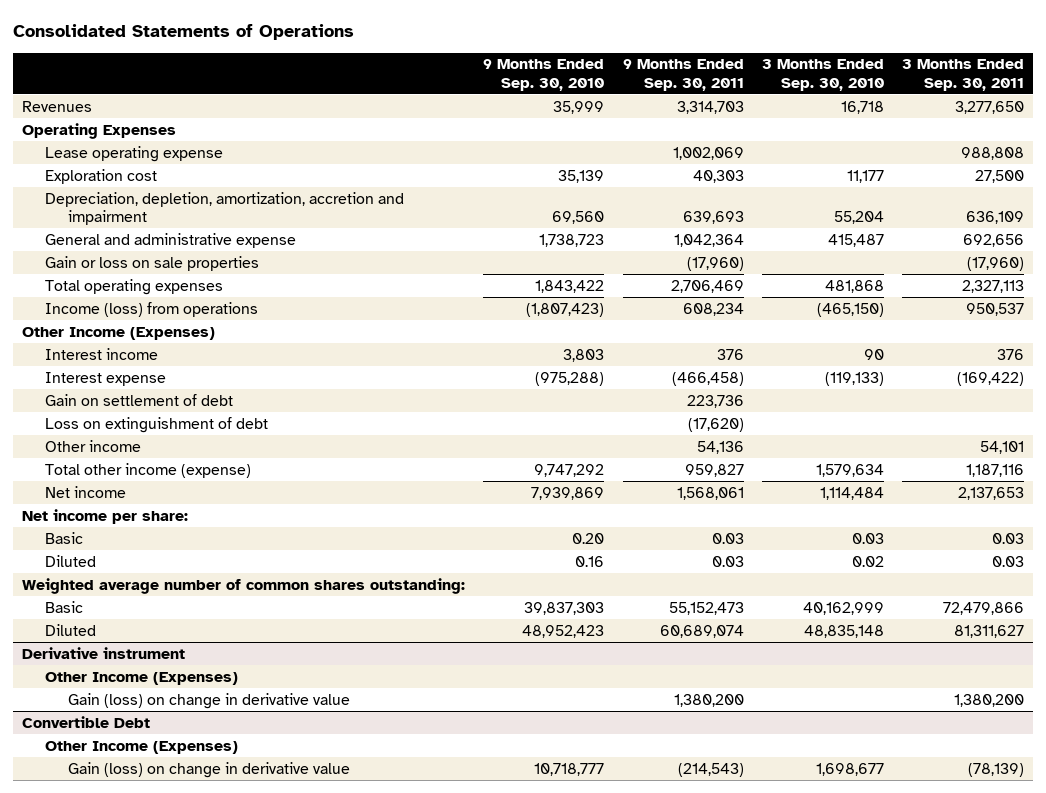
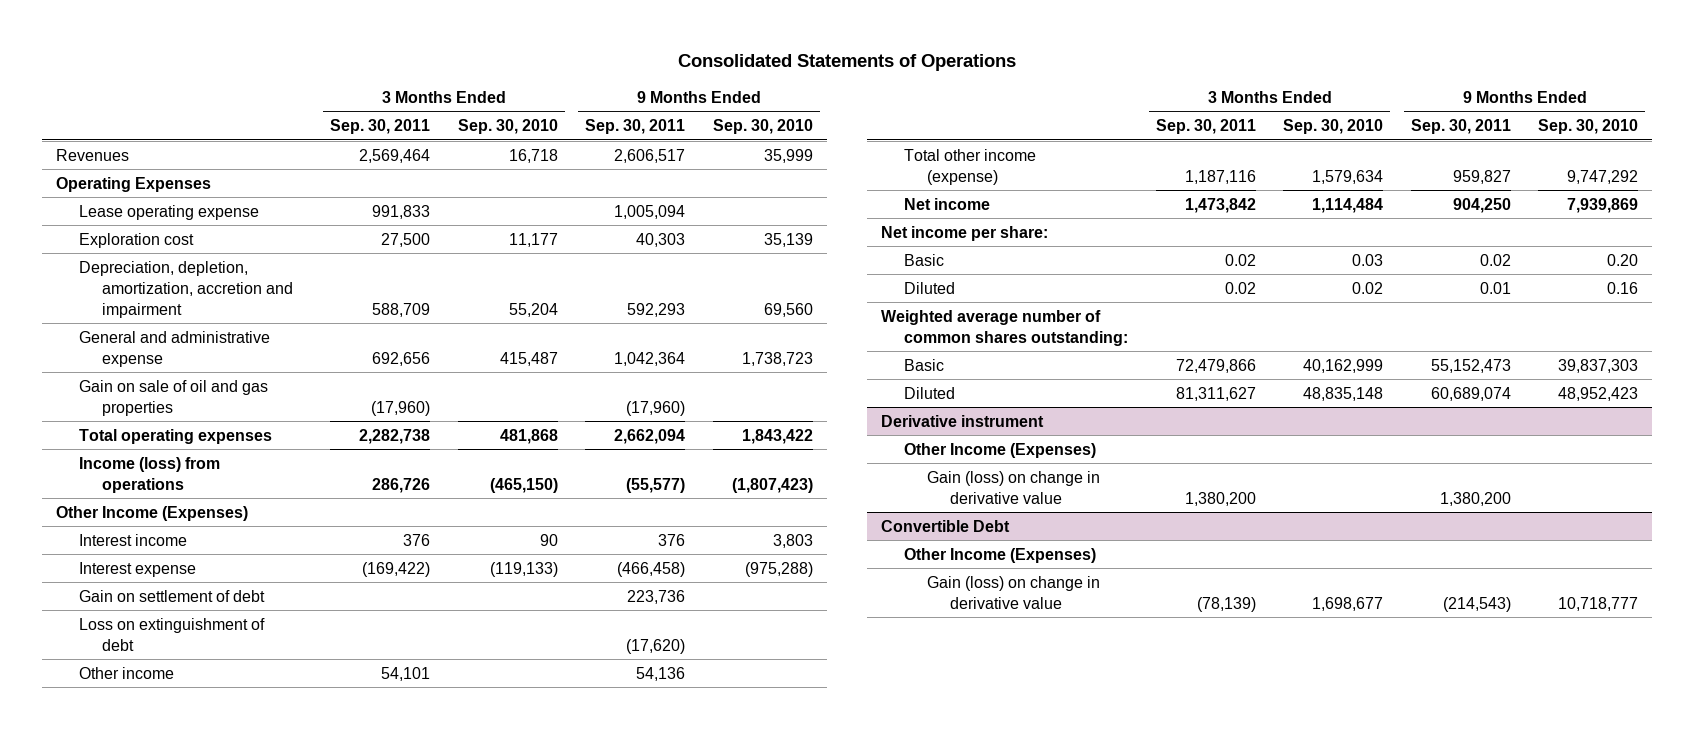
- | 9 Months Ended Sep. 30, 2010 | 9 Months Ended Sep. 30, 2011 | 3 Months Ended Sep. 30, 2010 | 3 Months Ended Sep. 30, 2011
+ | 3 Months Ended Sep. 30, 2011 | 3 Months Ended Sep. 30, 2010 | 9 Months Ended Sep. 30, 2011 | 9 Months Ended Sep. 30, 2010
- Revenues | 35,999 | 3,314,703 | 16,718 | 3,277,650
+ Revenues | 2,569,464 | 16,718 | 2,606,517 | 35,999
- Lease operating expense | | 1,002,069 | | 988,808
+ Lease operating expense | 991,833 | | 1,005,094 |
- Depreciation, depletion, amortization, accretion and impairment | 69,560 | 639,693 | 55,204 | 636,109
+ Depreciation, depletion, amortization, accretion and impairment | 588,709 | 55,204 | 592,293 | 69,560
- Gain or loss on sale properties | | (17,960) | | (17,960)
- Total operating expenses | 1,843,422 | 2,706,469 | 481,868 | 2,327,113
- Income (loss) from operations | (1,807,423) | 608,234 | (465,150) | 950,537
+ Gain on sale of oil and gas properties | (17,960) | | (17,960) |
+ Total operating expenses | 2,282,738 | 481,868 | 2,662,094 | 1,843,422
+ Income (loss) from operations | 286,726 | (465,150) | (55,577) | (1,807,423)
- Net income | 7,939,869 | 1,568,061 | 1,114,484 | 2,137,653
+ Net income | 1,473,842 | 1,114,484 | 904,250 | 7,939,869
- Basic | 0.20 | 0.03 | 0.03 | 0.03
- Diluted | 0.16 | 0.03 | 0.02 | 0.03
+ Basic | 0.02 | 0.03 | 0.02 | 0.20
+ Diluted | 0.02 | 0.02 | 0.01 | 0.16

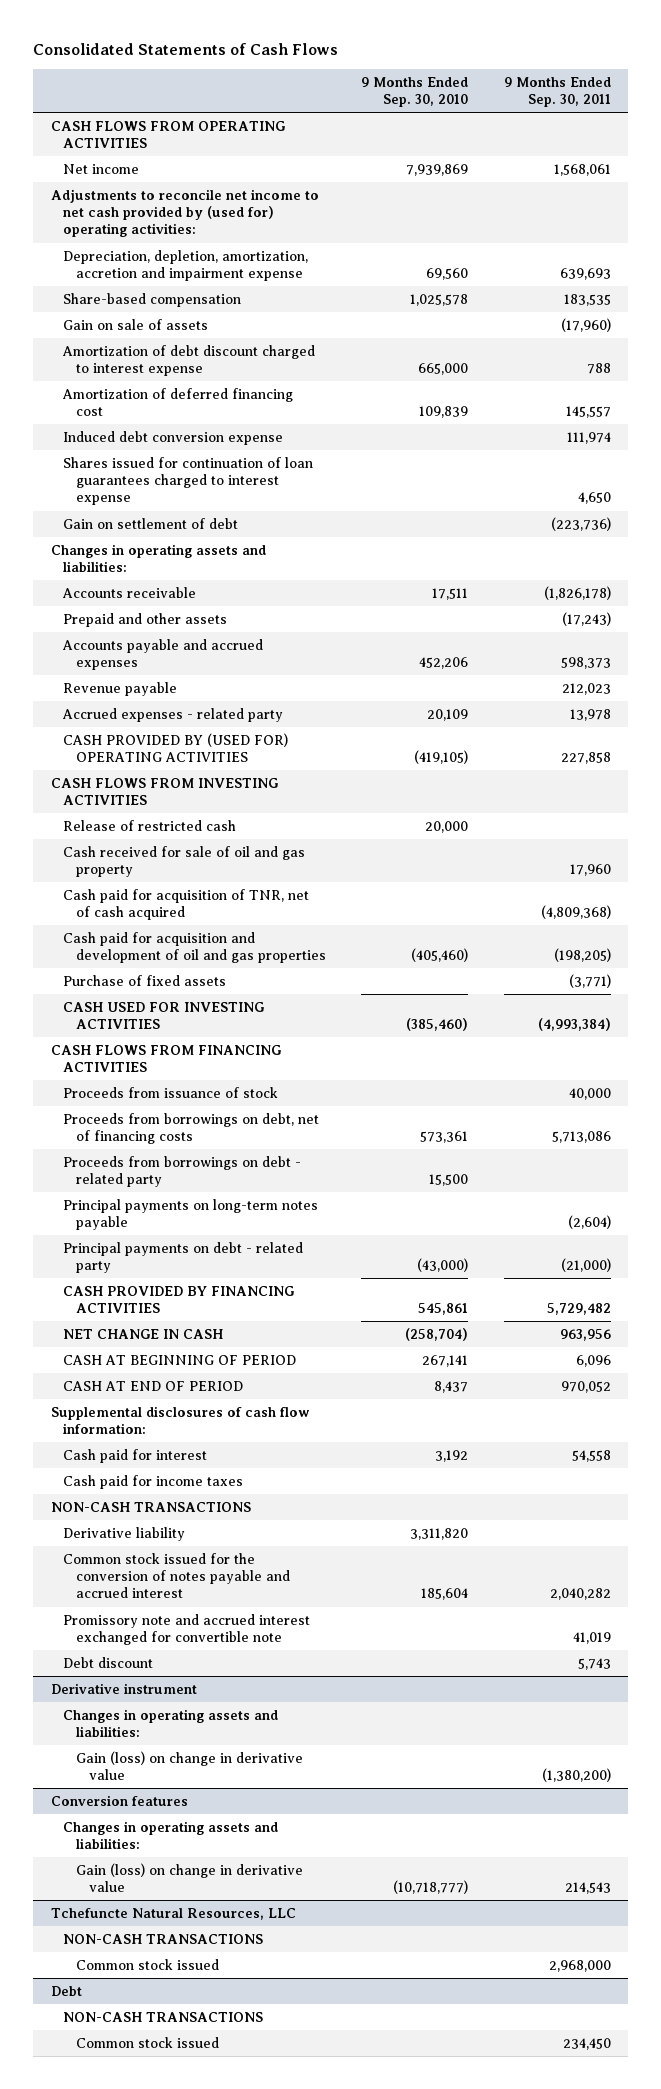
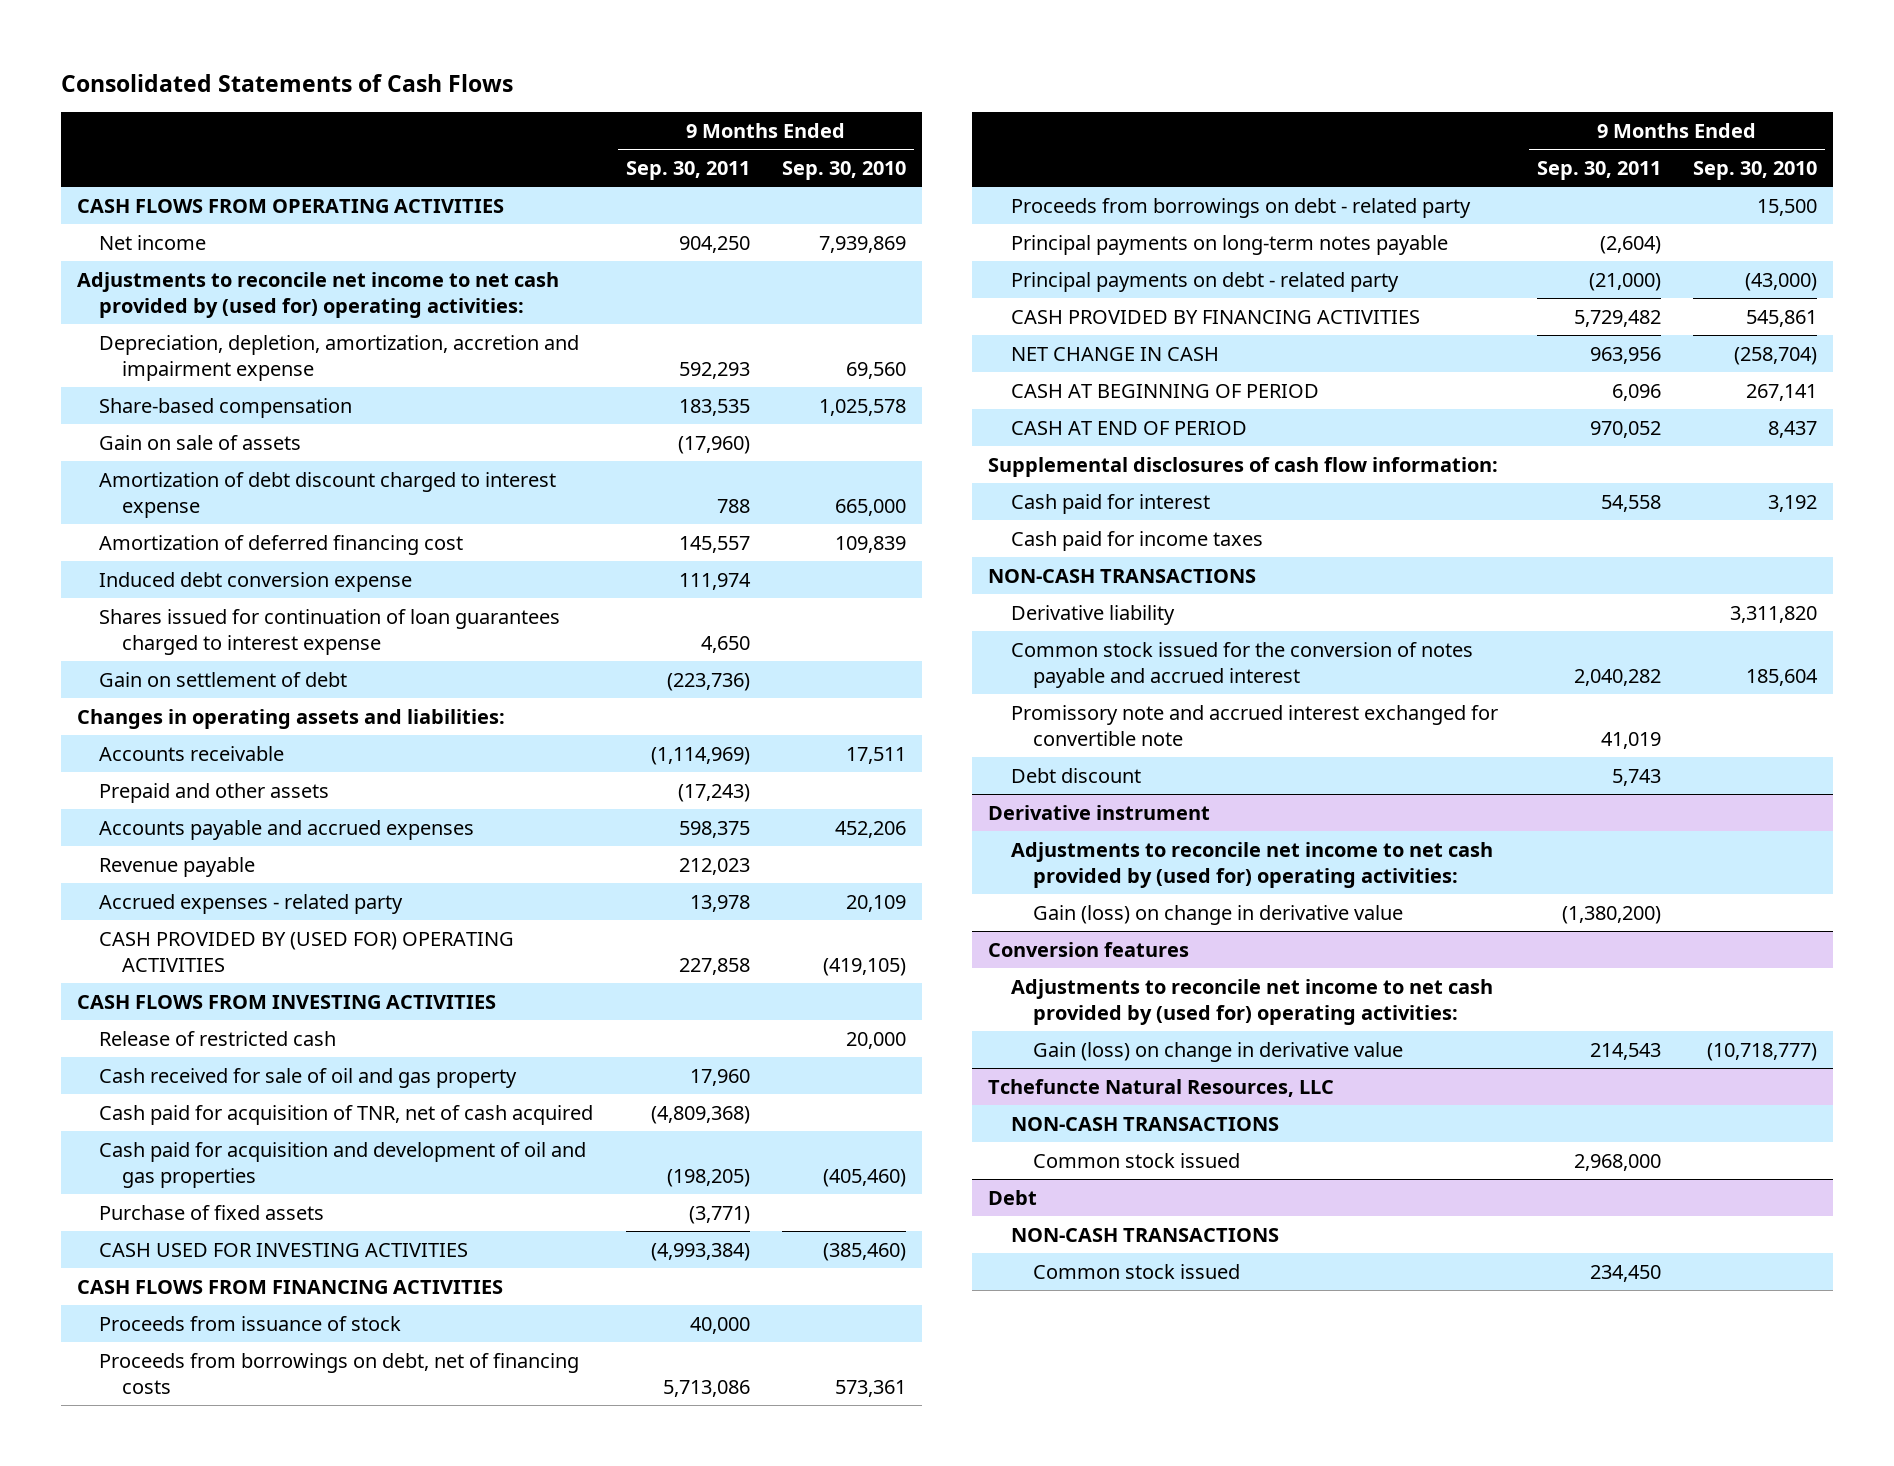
- | 9 Months Ended Sep. 30, 2010 | 9 Months Ended Sep. 30, 2011
+ | 9 Months Ended Sep. 30, 2011 | 9 Months Ended Sep. 30, 2010
- Net income | 7,939,869 | 1,568,061
+ Net income | 904,250 | 7,939,869
- Depreciation, depletion, amortization, accretion and impairment expense | 69,560 | 639,693
+ Depreciation, depletion, amortization, accretion and impairment expense | 592,293 | 69,560
- Accounts receivable | 17,511 | (1,826,178)
+ Accounts receivable | (1,114,969) | 17,511
- Accounts payable and accrued expenses | 452,206 | 598,373
+ Accounts payable and accrued expenses | 598,375 | 452,206
@ Derivative instrument
- Changes in operating assets and liabilities:
+ Adjustments to reconcile net income to net cash provided by (used for) operating activities:
@ Conversion features
- Changes in operating assets and liabilities:
+ Adjustments to reconcile net income to net cash provided by (used for) operating activities:

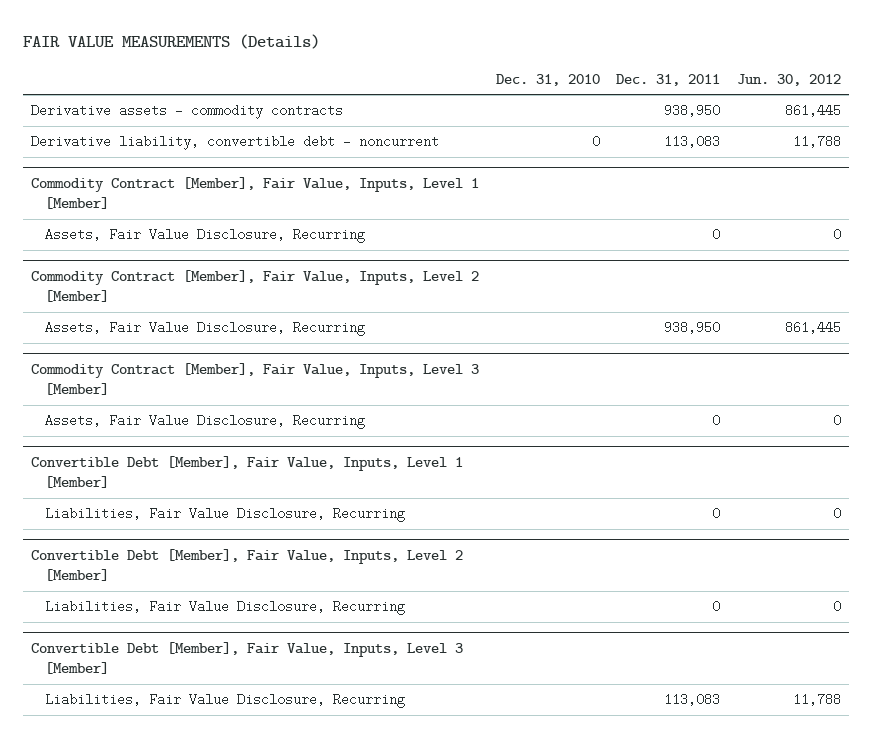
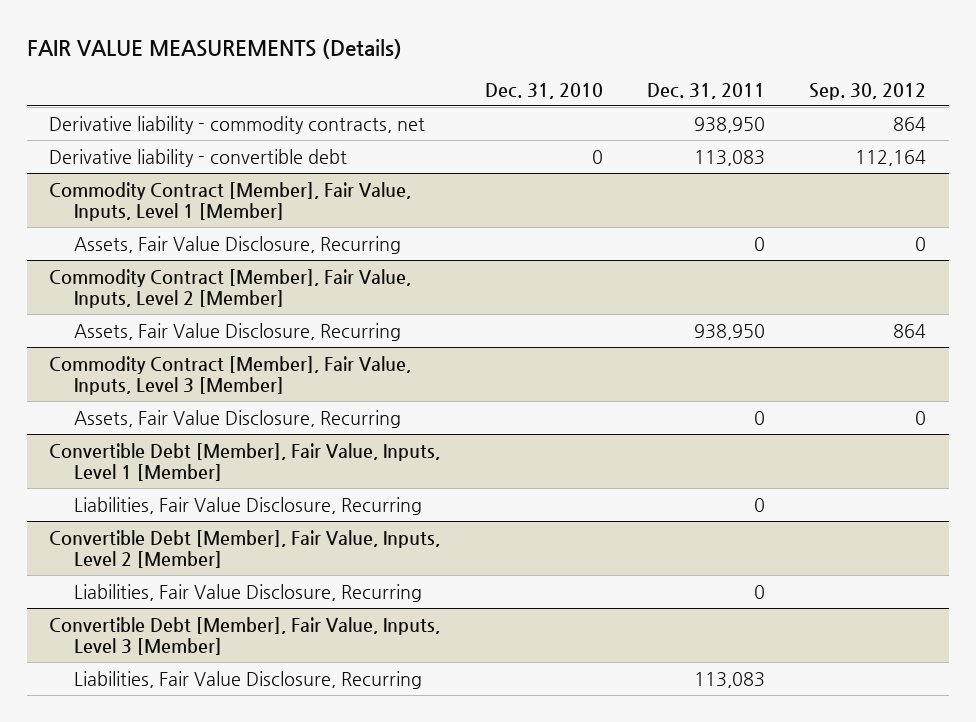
- | Dec. 31, 2010 | Dec. 31, 2011 | Jun. 30, 2012
+ | Dec. 31, 2010 | Dec. 31, 2011 | Sep. 30, 2012
- Derivative assets - commodity contracts | | 938,950 | 861,445
- Derivative liability, convertible debt - noncurrent | 0 | 113,083 | 11,788
+ Derivative liability - commodity contracts, net | | 938,950 | 864
+ Derivative liability - convertible debt | 0 | 113,083 | 112,164

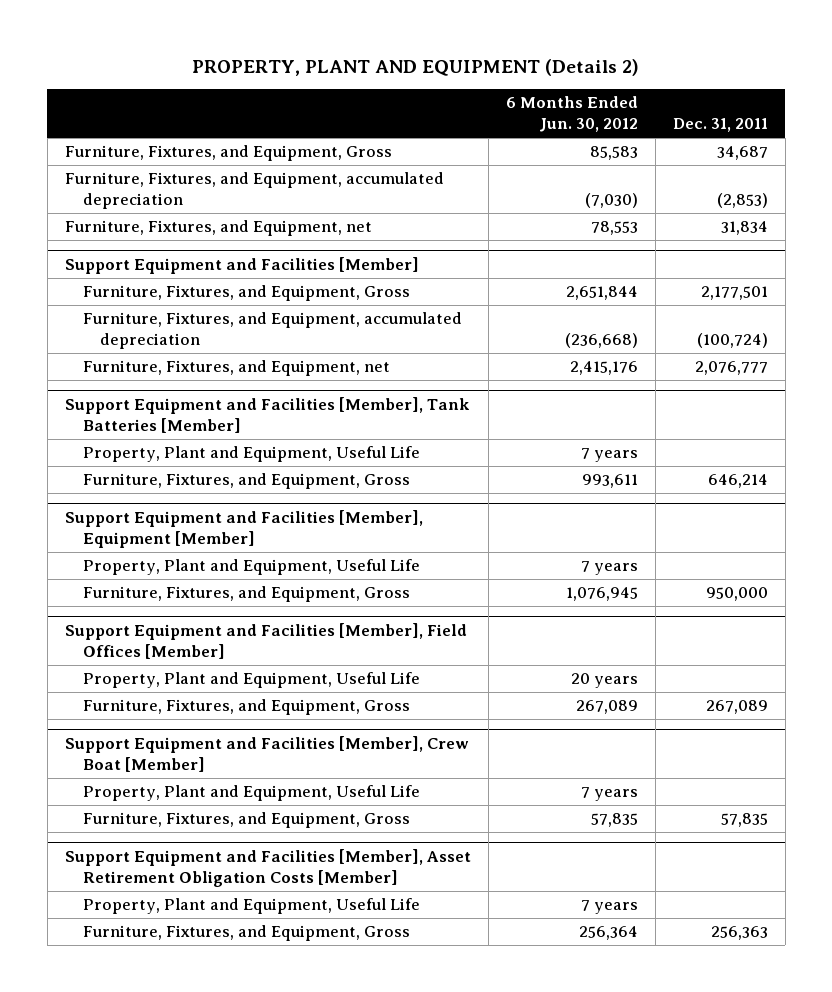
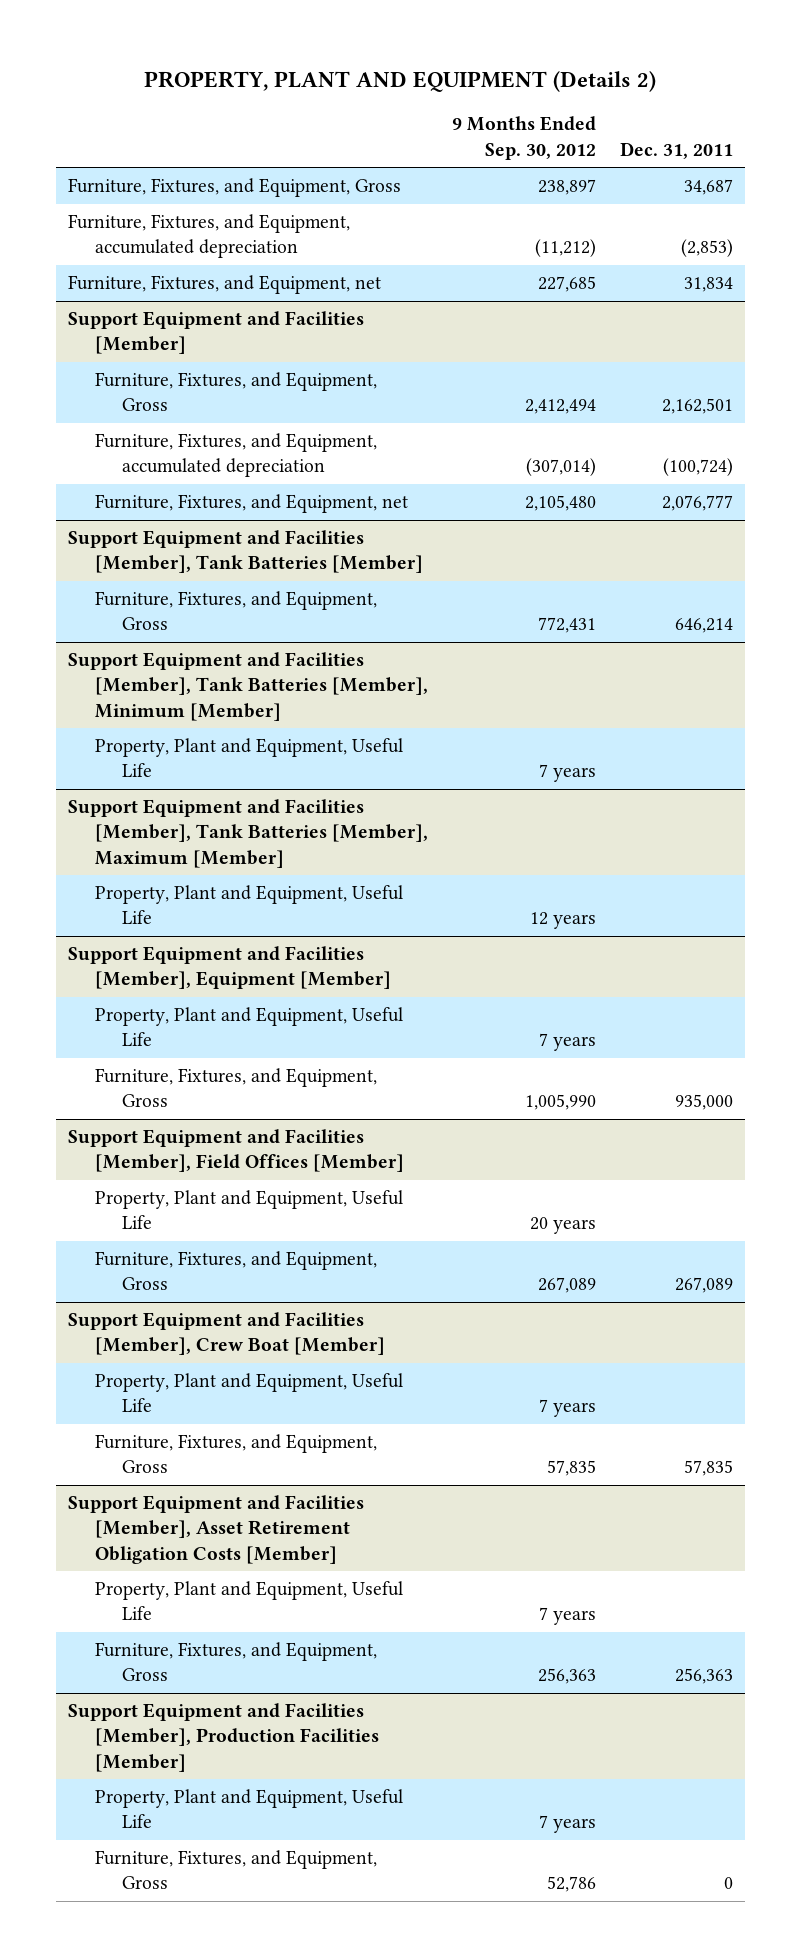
- | 6 Months Ended Jun. 30, 2012 | Dec. 31, 2011
+ | 9 Months Ended Sep. 30, 2012 | Dec. 31, 2011
@ Support Equipment and Facilities [Member]
- Furniture, Fixtures, and Equipment, Gross | 2,651,844 | 2,177,501
+ Furniture, Fixtures, and Equipment, Gross | 2,412,494 | 2,162,501
@ Support Equipment and Facilities [Member], Tank Batteries [Member]
- Property, Plant and Equipment, Useful Life | 7 years |
+ Support Equipment and Facilities [Member], Tank Batteries [Member], Minimum [Member]
+ Property, Plant and Equipment, Useful Life | 7 years |
+ Support Equipment and Facilities [Member], Tank Batteries [Member], Maximum [Member]
+ Property, Plant and Equipment, Useful Life | 12 years |
@ Support Equipment and Facilities [Member], Equipment [Member]
- Furniture, Fixtures, and Equipment, Gross | 1,076,945 | 950,000
+ Furniture, Fixtures, and Equipment, Gross | 1,005,990 | 935,000
+ Support Equipment and Facilities [Member], Production Facilities [Member]
+ Property, Plant and Equipment, Useful Life | 7 years |
+ Furniture, Fixtures, and Equipment, Gross | 52,786 | 0

